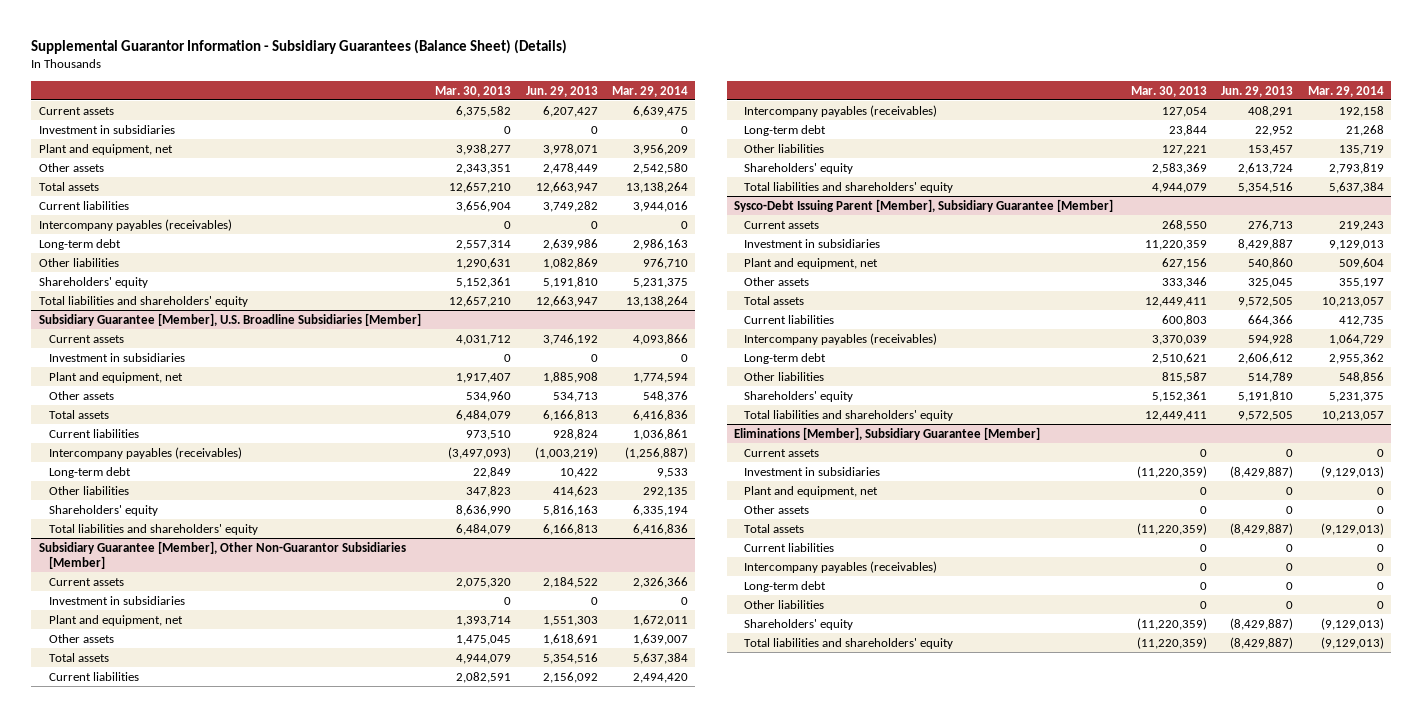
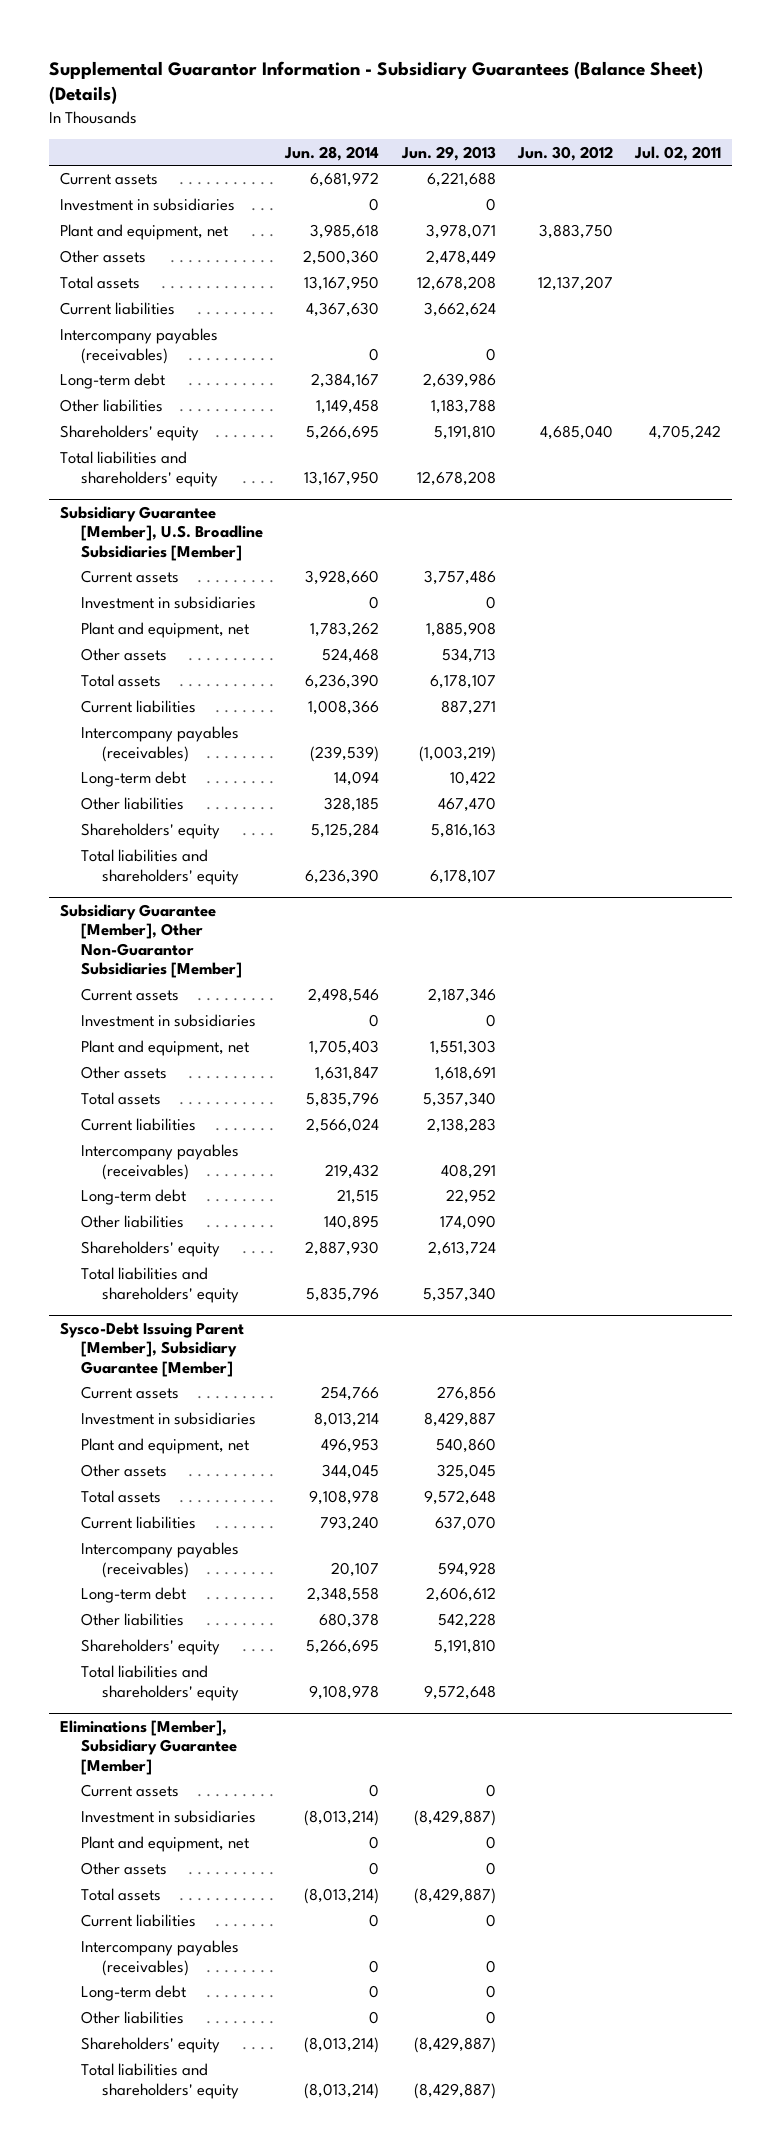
- | Mar. 30, 2013 | Jun. 29, 2013 | Mar. 29, 2014
+ | Jun. 28, 2014 | Jun. 29, 2013 | Jun. 30, 2012 | Jul. 02, 2011
- Current assets | 6,375,582 | 6,207,427 | 6,639,475
+ Current assets | 6,681,972 | 6,221,688 | |
- Total assets | 12,657,210 | 12,663,947 | 13,138,264
- Current liabilities | 3,656,904 | 3,749,282 | 3,944,016
+ Total assets | 13,167,950 | 12,678,208 | 12,137,207 |
+ Current liabilities | 4,367,630 | 3,662,624 | |
- Other liabilities | 1,290,631 | 1,082,869 | 976,710
+ Other liabilities | 1,149,458 | 1,183,788 | |
- Total liabilities and shareholders' equity | 12,657,210 | 12,663,947 | 13,138,264
+ Total liabilities and shareholders' equity | 13,167,950 | 12,678,208 | |
@ Subsidiary Guarantee [Member], U.S. Broadline Subsidiaries [Member]
- Current assets | 4,031,712 | 3,746,192 | 4,093,866
+ Current assets | 3,928,660 | 3,757,486 | |
- Total assets | 6,484,079 | 6,166,813 | 6,416,836
- Current liabilities | 973,510 | 928,824 | 1,036,861
+ Total assets | 6,236,390 | 6,178,107 | |
+ Current liabilities | 1,008,366 | 887,271 | |
- Other liabilities | 347,823 | 414,623 | 292,135
+ Other liabilities | 328,185 | 467,470 | |
- Total liabilities and shareholders' equity | 6,484,079 | 6,166,813 | 6,416,836
+ Total liabilities and shareholders' equity | 6,236,390 | 6,178,107 | |
@ Subsidiary Guarantee [Member], Other Non-Guarantor Subsidiaries [Member]
- Current assets | 2,075,320 | 2,184,522 | 2,326,366
+ Current assets | 2,498,546 | 2,187,346 | |
- Total assets | 4,944,079 | 5,354,516 | 5,637,384
- Current liabilities | 2,082,591 | 2,156,092 | 2,494,420
+ Total assets | 5,835,796 | 5,357,340 | |
+ Current liabilities | 2,566,024 | 2,138,283 | |
- Other liabilities | 127,221 | 153,457 | 135,719
+ Other liabilities | 140,895 | 174,090 | |
- Total liabilities and shareholders' equity | 4,944,079 | 5,354,516 | 5,637,384
+ Total liabilities and shareholders' equity | 5,835,796 | 5,357,340 | |
@ Sysco-Debt Issuing Parent [Member], Subsidiary Guarantee [Member]
- Current assets | 268,550 | 276,713 | 219,243
+ Current assets | 254,766 | 276,856 | |
- Total assets | 12,449,411 | 9,572,505 | 10,213,057
- Current liabilities | 600,803 | 664,366 | 412,735
+ Total assets | 9,108,978 | 9,572,648 | |
+ Current liabilities | 793,240 | 637,070 | |
- Other liabilities | 815,587 | 514,789 | 548,856
+ Other liabilities | 680,378 | 542,228 | |
- Total liabilities and shareholders' equity | 12,449,411 | 9,572,505 | 10,213,057
+ Total liabilities and shareholders' equity | 9,108,978 | 9,572,648 | |

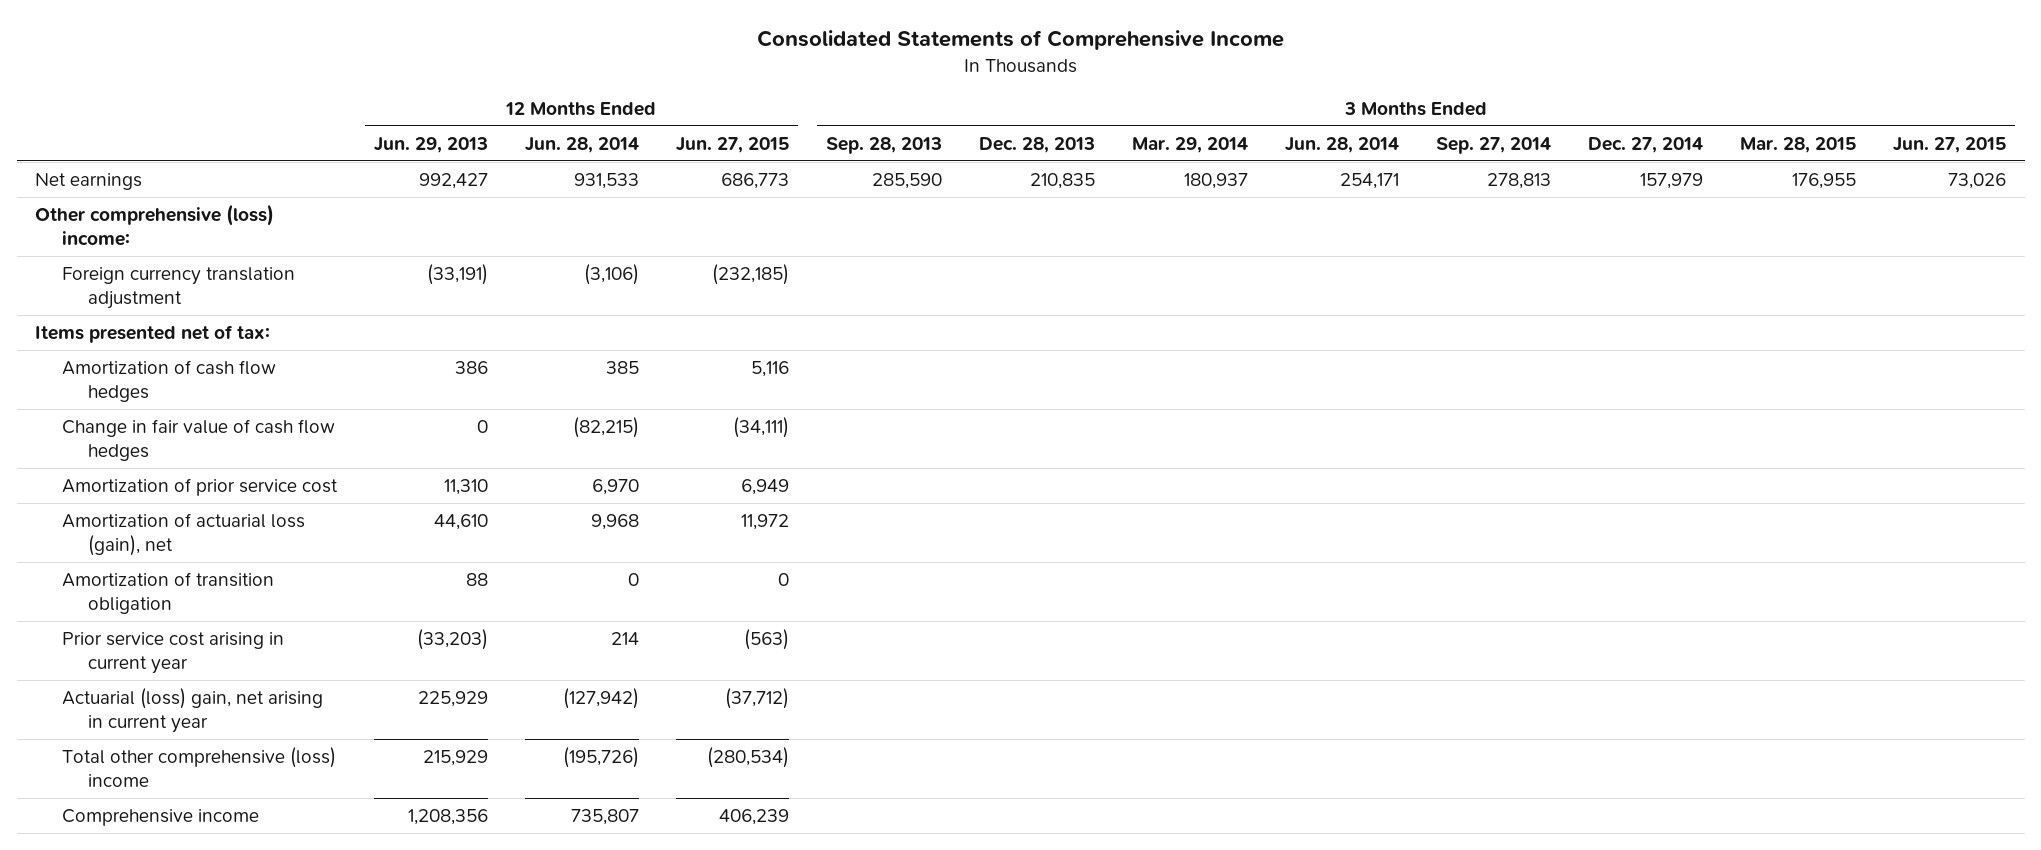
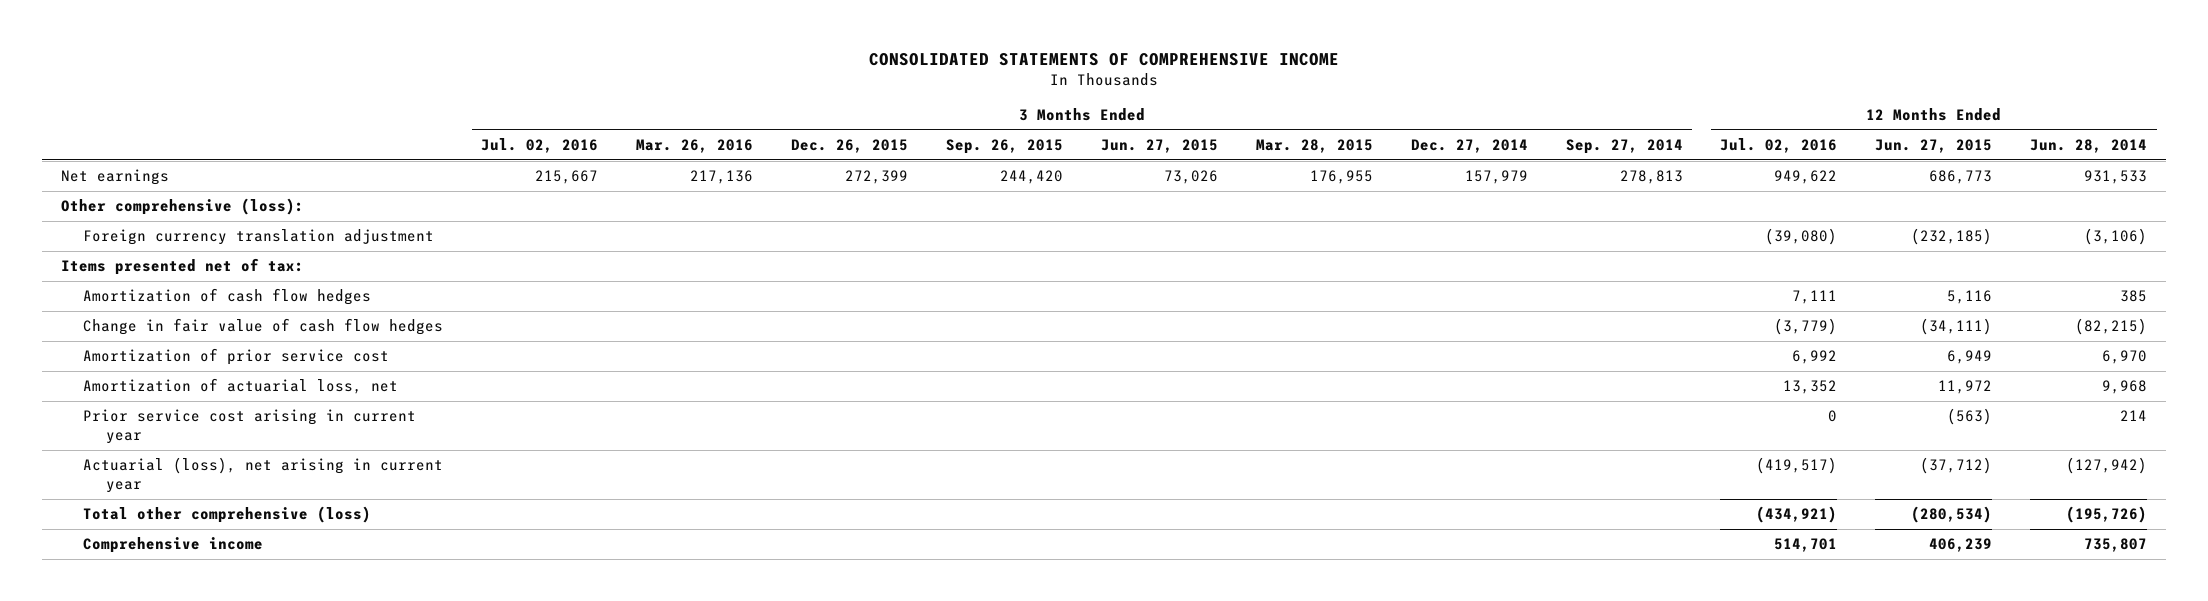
- Consolidated Statements of Comprehensive Income
+ CONSOLIDATED STATEMENTS OF COMPREHENSIVE INCOME
- | 12 Months Ended Jun. 29, 2013 | 12 Months Ended Jun. 28, 2014 | 12 Months Ended Jun. 27, 2015 | 3 Months Ended Sep. 28, 2013 | 3 Months Ended Dec. 28, 2013 | 3 Months Ended Mar. 29, 2014 | 3 Months Ended Jun. 28, 2014 | 3 Months Ended Sep. 27, 2014 | 3 Months Ended Dec. 27, 2014 | 3 Months Ended Mar. 28, 2015 | 3 Months Ended Jun. 27, 2015
+ | 3 Months Ended Jul. 02, 2016 | 3 Months Ended Mar. 26, 2016 | 3 Months Ended Dec. 26, 2015 | 3 Months Ended Sep. 26, 2015 | 3 Months Ended Jun. 27, 2015 | 3 Months Ended Mar. 28, 2015 | 3 Months Ended Dec. 27, 2014 | 3 Months Ended Sep. 27, 2014 | 12 Months Ended Jul. 02, 2016 | 12 Months Ended Jun. 27, 2015 | 12 Months Ended Jun. 28, 2014
- Other comprehensive (loss) income:
+ Other comprehensive (loss):
- Amortization of actuarial loss (gain), net | 44,610 | 9,968 | 11,972 | | | | | | | |
- Amortization of transition obligation | 88 | 0 | 0 | | | | | | | |
+ Amortization of actuarial loss, net | | | | | | | | | 13,352 | 11,972 | 9,968
- Actuarial (loss) gain, net arising in current year | 225,929 | (127,942) | (37,712) | | | | | | | |
- Total other comprehensive (loss) income | 215,929 | (195,726) | (280,534) | | | | | | | |
+ Actuarial (loss), net arising in current year | | | | | | | | | (419,517) | (37,712) | (127,942)
+ Total other comprehensive (loss) | | | | | | | | | (434,921) | (280,534) | (195,726)

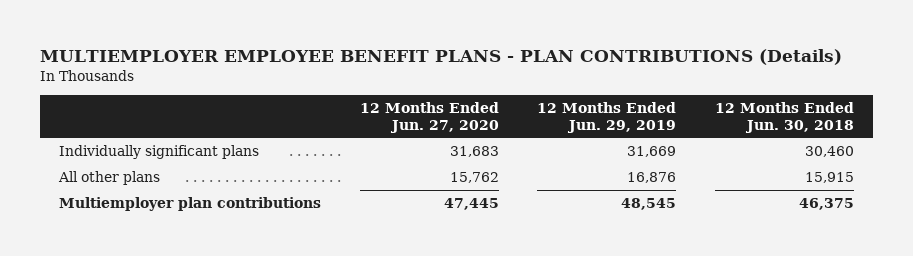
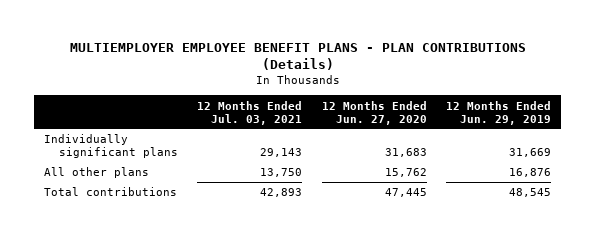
- | 12 Months Ended Jun. 27, 2020 | 12 Months Ended Jun. 29, 2019 | 12 Months Ended Jun. 30, 2018
+ | 12 Months Ended Jul. 03, 2021 | 12 Months Ended Jun. 27, 2020 | 12 Months Ended Jun. 29, 2019
- Multiemployer plan contributions | 47,445 | 48,545 | 46,375
+ Total contributions | 42,893 | 47,445 | 48,545

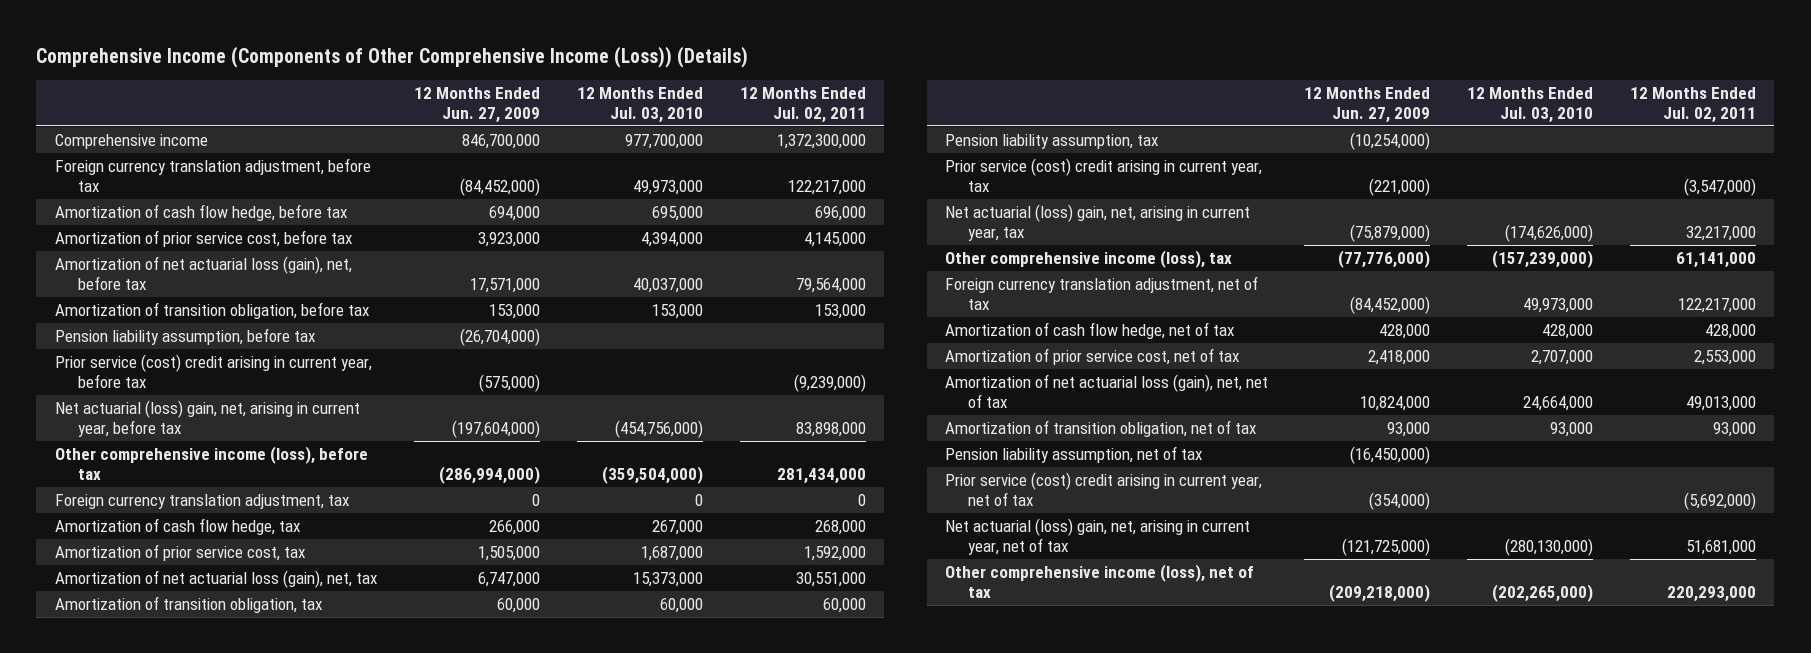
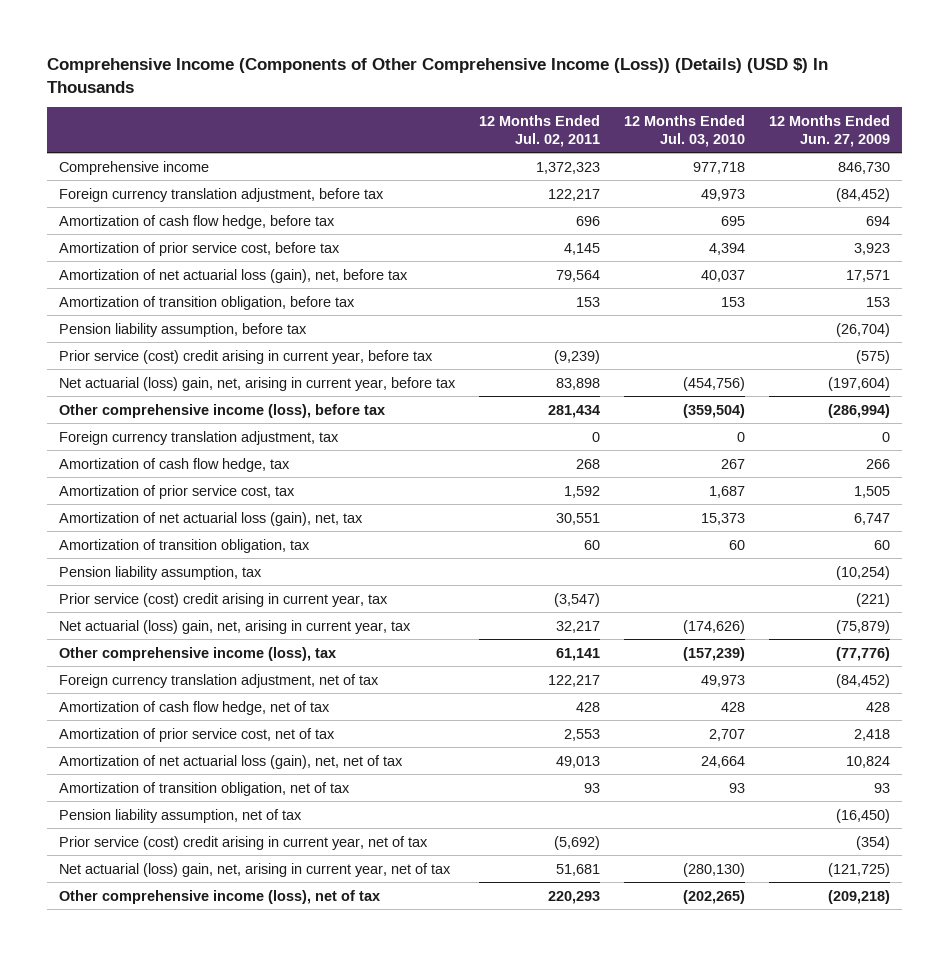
- Comprehensive Income (Components of Other Comprehensive Income (Loss)) (Details)
+ Comprehensive Income (Components of Other Comprehensive Income (Loss)) (Details) (USD $) In Thousands
- | 12 Months Ended Jun. 27, 2009 | 12 Months Ended Jul. 03, 2010 | 12 Months Ended Jul. 02, 2011
+ | 12 Months Ended Jul. 02, 2011 | 12 Months Ended Jul. 03, 2010 | 12 Months Ended Jun. 27, 2009
- Comprehensive income | 846,700,000 | 977,700,000 | 1,372,300,000
- Foreign currency translation adjustment, before tax | (84,452,000) | 49,973,000 | 122,217,000
- Amortization of cash flow hedge, before tax | 694,000 | 695,000 | 696,000
- Amortization of prior service cost, before tax | 3,923,000 | 4,394,000 | 4,145,000
- Amortization of net actuarial loss (gain), net, before tax | 17,571,000 | 40,037,000 | 79,564,000
- Amortization of transition obligation, before tax | 153,000 | 153,000 | 153,000
- Pension liability assumption, before tax | (26,704,000) | |
- Prior service (cost) credit arising in current year, before tax | (575,000) | | (9,239,000)
- Net actuarial (loss) gain, net, arising in current year, before tax | (197,604,000) | (454,756,000) | 83,898,000
- Other comprehensive income (loss), before tax | (286,994,000) | (359,504,000) | 281,434,000
+ Comprehensive income | 1,372,323 | 977,718 | 846,730
+ Foreign currency translation adjustment, before tax | 122,217 | 49,973 | (84,452)
+ Amortization of cash flow hedge, before tax | 696 | 695 | 694
+ Amortization of prior service cost, before tax | 4,145 | 4,394 | 3,923
+ Amortization of net actuarial loss (gain), net, before tax | 79,564 | 40,037 | 17,571
+ Amortization of transition obligation, before tax | 153 | 153 | 153
+ Pension liability assumption, before tax | | | (26,704)
+ Prior service (cost) credit arising in current year, before tax | (9,239) | | (575)
+ Net actuarial (loss) gain, net, arising in current year, before tax | 83,898 | (454,756) | (197,604)
+ Other comprehensive income (loss), before tax | 281,434 | (359,504) | (286,994)
- Amortization of cash flow hedge, tax | 266,000 | 267,000 | 268,000
- Amortization of prior service cost, tax | 1,505,000 | 1,687,000 | 1,592,000
- Amortization of net actuarial loss (gain), net, tax | 6,747,000 | 15,373,000 | 30,551,000
- Amortization of transition obligation, tax | 60,000 | 60,000 | 60,000
- Pension liability assumption, tax | (10,254,000) | |
- Prior service (cost) credit arising in current year, tax | (221,000) | | (3,547,000)
- Net actuarial (loss) gain, net, arising in current year, tax | (75,879,000) | (174,626,000) | 32,217,000
- Other comprehensive income (loss), tax | (77,776,000) | (157,239,000) | 61,141,000
- Foreign currency translation adjustment, net of tax | (84,452,000) | 49,973,000 | 122,217,000
- Amortization of cash flow hedge, net of tax | 428,000 | 428,000 | 428,000
- Amortization of prior service cost, net of tax | 2,418,000 | 2,707,000 | 2,553,000
- Amortization of net actuarial loss (gain), net, net of tax | 10,824,000 | 24,664,000 | 49,013,000
- Amortization of transition obligation, net of tax | 93,000 | 93,000 | 93,000
- Pension liability assumption, net of tax | (16,450,000) | |
- Prior service (cost) credit arising in current year, net of tax | (354,000) | | (5,692,000)
- Net actuarial (loss) gain, net, arising in current year, net of tax | (121,725,000) | (280,130,000) | 51,681,000
- Other comprehensive income (loss), net of tax | (209,218,000) | (202,265,000) | 220,293,000
+ Amortization of cash flow hedge, tax | 268 | 267 | 266
+ Amortization of prior service cost, tax | 1,592 | 1,687 | 1,505
+ Amortization of net actuarial loss (gain), net, tax | 30,551 | 15,373 | 6,747
+ Amortization of transition obligation, tax | 60 | 60 | 60
+ Pension liability assumption, tax | | | (10,254)
+ Prior service (cost) credit arising in current year, tax | (3,547) | | (221)
+ Net actuarial (loss) gain, net, arising in current year, tax | 32,217 | (174,626) | (75,879)
+ Other comprehensive income (loss), tax | 61,141 | (157,239) | (77,776)
+ Foreign currency translation adjustment, net of tax | 122,217 | 49,973 | (84,452)
+ Amortization of cash flow hedge, net of tax | 428 | 428 | 428
+ Amortization of prior service cost, net of tax | 2,553 | 2,707 | 2,418
+ Amortization of net actuarial loss (gain), net, net of tax | 49,013 | 24,664 | 10,824
+ Amortization of transition obligation, net of tax | 93 | 93 | 93
+ Pension liability assumption, net of tax | | | (16,450)
+ Prior service (cost) credit arising in current year, net of tax | (5,692) | | (354)
+ Net actuarial (loss) gain, net, arising in current year, net of tax | 51,681 | (280,130) | (121,725)
+ Other comprehensive income (loss), net of tax | 220,293 | (202,265) | (209,218)

